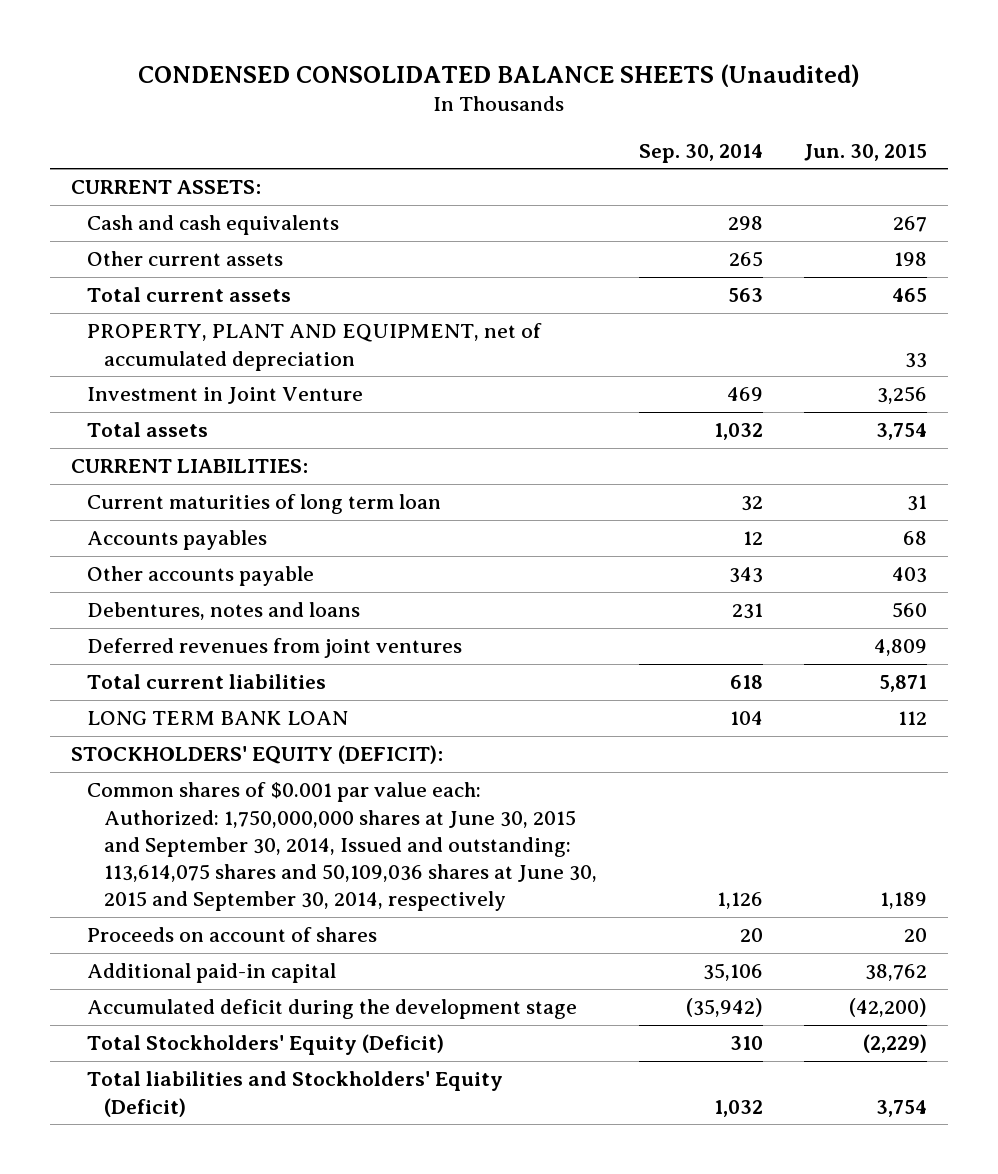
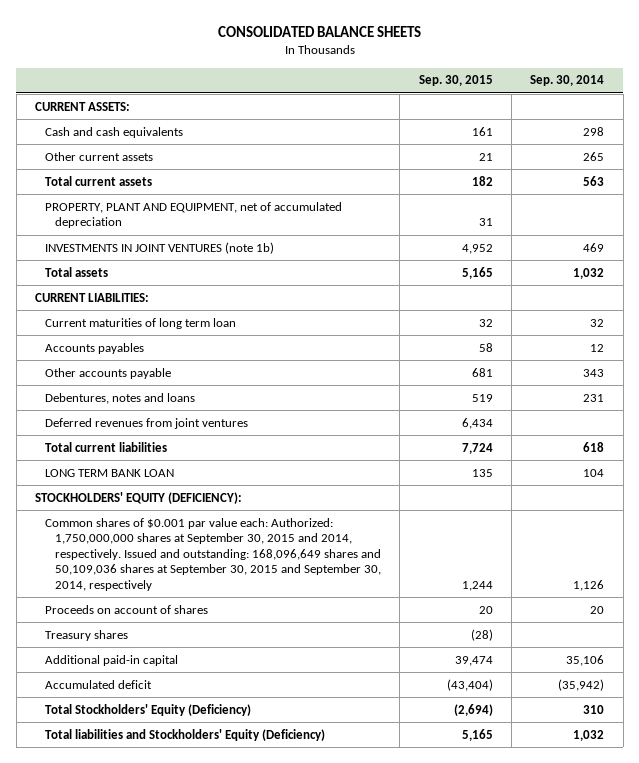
- CONDENSED CONSOLIDATED BALANCE SHEETS (Unaudited)
+ CONSOLIDATED BALANCE SHEETS
- | Sep. 30, 2014 | Jun. 30, 2015
+ | Sep. 30, 2015 | Sep. 30, 2014
- Investment in Joint Venture | 469 | 3,256
+ INVESTMENTS IN JOINT VENTURES (note 1b) | 4,952 | 469
- STOCKHOLDERS' EQUITY (DEFICIT):
- Common shares of $0.001 par value each: Authorized: 1,750,000,000 shares at June 30, 2015 and September 30, 2014, Issued and outstanding: 113,614,075 shares and 50,109,036 shares at June 30, 2015 and September 30, 2014, respectively | 1,126 | 1,189
+ STOCKHOLDERS' EQUITY (DEFICIENCY):
+ Common shares of $0.001 par value each: Authorized: 1,750,000,000 shares at September 30, 2015 and 2014, respectively. Issued and outstanding: 168,096,649 shares and 50,109,036 shares at September 30, 2015 and September 30, 2014, respectively | 1,244 | 1,126
+ Treasury shares | (28) |
- Accumulated deficit during the development stage | (35,942) | (42,200)
- Total Stockholders' Equity (Deficit) | 310 | (2,229)
- Total liabilities and Stockholders' Equity (Deficit) | 1,032 | 3,754
+ Accumulated deficit | (43,404) | (35,942)
+ Total Stockholders' Equity (Deficiency) | (2,694) | 310
+ Total liabilities and Stockholders' Equity (Deficiency) | 5,165 | 1,032

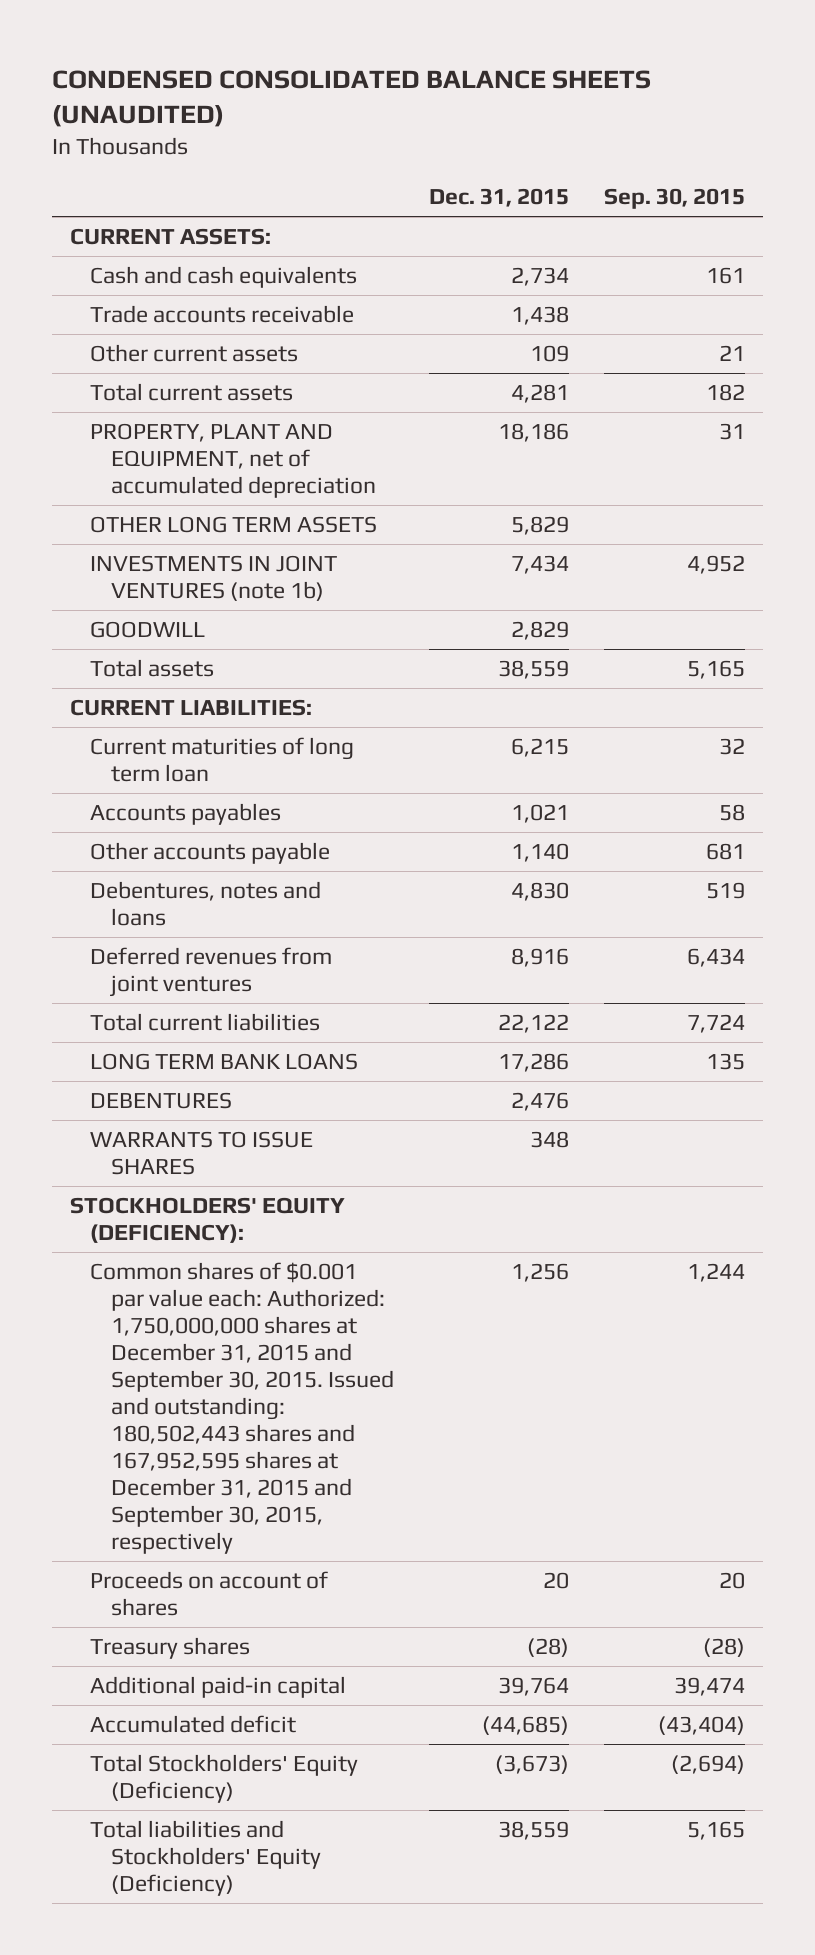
- CONSOLIDATED BALANCE SHEETS
+ CONDENSED CONSOLIDATED BALANCE SHEETS (UNAUDITED)
- | Sep. 30, 2015 | Sep. 30, 2014
+ | Dec. 31, 2015 | Sep. 30, 2015
+ Trade accounts receivable | 1,438 |
+ OTHER LONG TERM ASSETS | 5,829 |
+ GOODWILL | 2,829 |
- LONG TERM BANK LOAN | 135 | 104
+ LONG TERM BANK LOANS | 17,286 | 135
+ DEBENTURES | 2,476 |
+ WARRANTS TO ISSUE SHARES | 348 |
- Common shares of $0.001 par value each: Authorized: 1,750,000,000 shares at September 30, 2015 and 2014, respectively. Issued and outstanding: 168,096,649 shares and 50,109,036 shares at September 30, 2015 and September 30, 2014, respectively | 1,244 | 1,126
+ Common shares of $0.001 par value each: Authorized: 1,750,000,000 shares at December 31, 2015 and September 30, 2015. Issued and outstanding: 180,502,443 shares and 167,952,595 shares at December 31, 2015 and September 30, 2015, respectively | 1,256 | 1,244

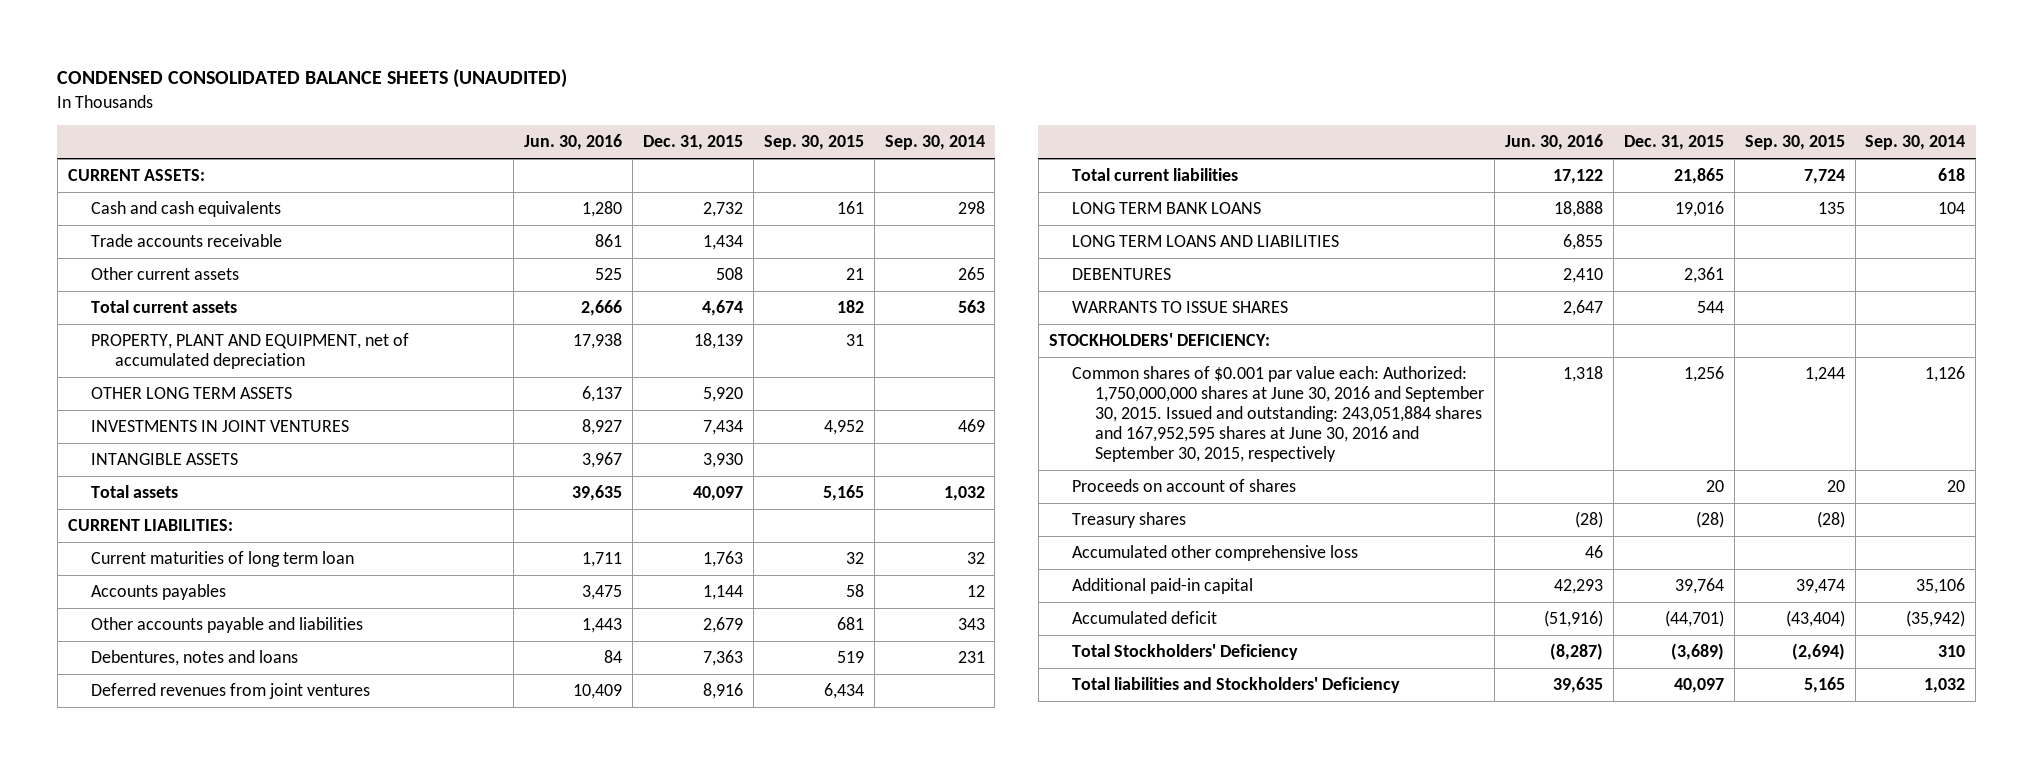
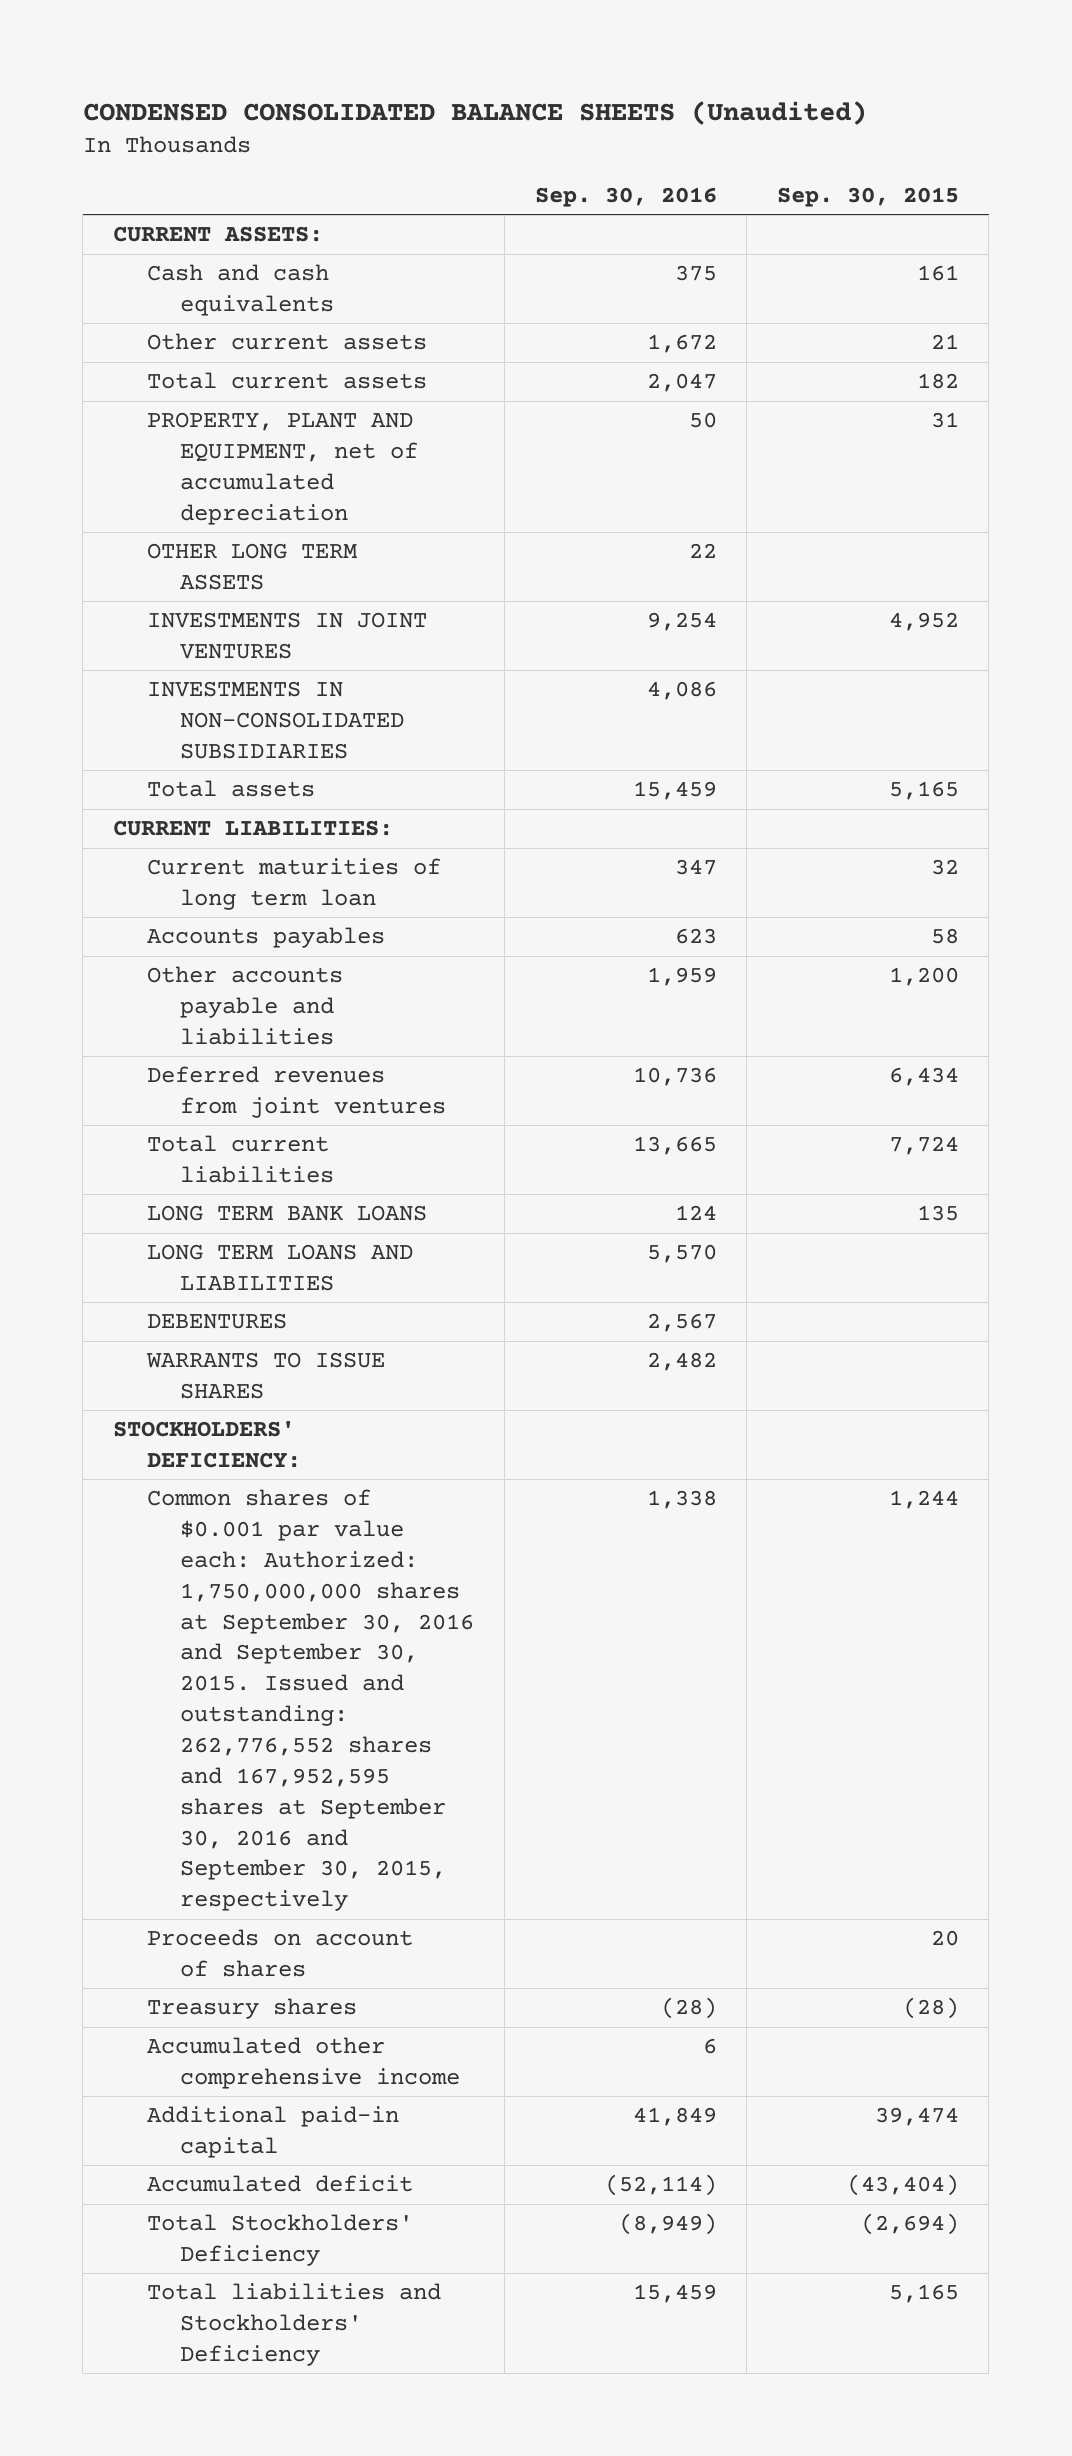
- CONDENSED CONSOLIDATED BALANCE SHEETS (UNAUDITED)
+ CONDENSED CONSOLIDATED BALANCE SHEETS (Unaudited)
- | Jun. 30, 2016 | Dec. 31, 2015 | Sep. 30, 2015 | Sep. 30, 2014
+ | Sep. 30, 2016 | Sep. 30, 2015
- Trade accounts receivable | 861 | 1,434 | |
- INTANGIBLE ASSETS | 3,967 | 3,930 | |
+ INVESTMENTS IN NON-CONSOLIDATED SUBSIDIARIES | 4,086 |
- Other accounts payable and liabilities | 1,443 | 2,679 | 681 | 343
- Debentures, notes and loans | 84 | 7,363 | 519 | 231
+ Other accounts payable and liabilities | 1,959 | 1,200
- Common shares of $0.001 par value each: Authorized: 1,750,000,000 shares at June 30, 2016 and September 30, 2015. Issued and outstanding: 243,051,884 shares and 167,952,595 shares at June 30, 2016 and September 30, 2015, respectively | 1,318 | 1,256 | 1,244 | 1,126
+ Common shares of $0.001 par value each: Authorized: 1,750,000,000 shares at September 30, 2016 and September 30, 2015. Issued and outstanding: 262,776,552 shares and 167,952,595 shares at September 30, 2016 and September 30, 2015, respectively | 1,338 | 1,244
- Accumulated other comprehensive loss | 46 | | |
+ Accumulated other comprehensive income | 6 |

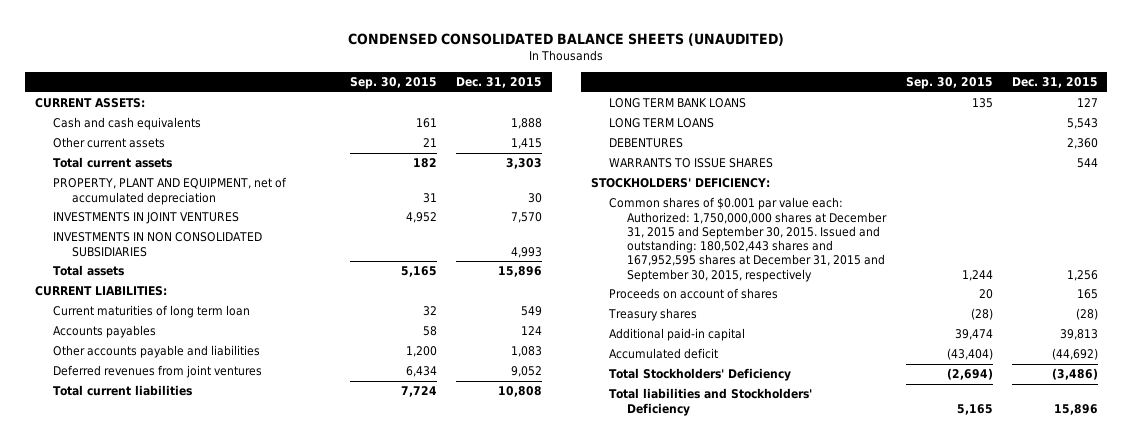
- CONDENSED CONSOLIDATED BALANCE SHEETS (Unaudited)
+ CONDENSED CONSOLIDATED BALANCE SHEETS (UNAUDITED)
- | Sep. 30, 2016 | Sep. 30, 2015
+ | Sep. 30, 2015 | Dec. 31, 2015
- OTHER LONG TERM ASSETS | 22 |
- INVESTMENTS IN NON-CONSOLIDATED SUBSIDIARIES | 4,086 |
+ INVESTMENTS IN NON CONSOLIDATED SUBSIDIARIES | | 4,993
- LONG TERM LOANS AND LIABILITIES | 5,570 |
+ LONG TERM LOANS | | 5,543
- Common shares of $0.001 par value each: Authorized: 1,750,000,000 shares at September 30, 2016 and September 30, 2015. Issued and outstanding: 262,776,552 shares and 167,952,595 shares at September 30, 2016 and September 30, 2015, respectively | 1,338 | 1,244
+ Common shares of $0.001 par value each: Authorized: 1,750,000,000 shares at December 31, 2015 and September 30, 2015. Issued and outstanding: 180,502,443 shares and 167,952,595 shares at December 31, 2015 and September 30, 2015, respectively | 1,244 | 1,256
- Accumulated other comprehensive income | 6 |

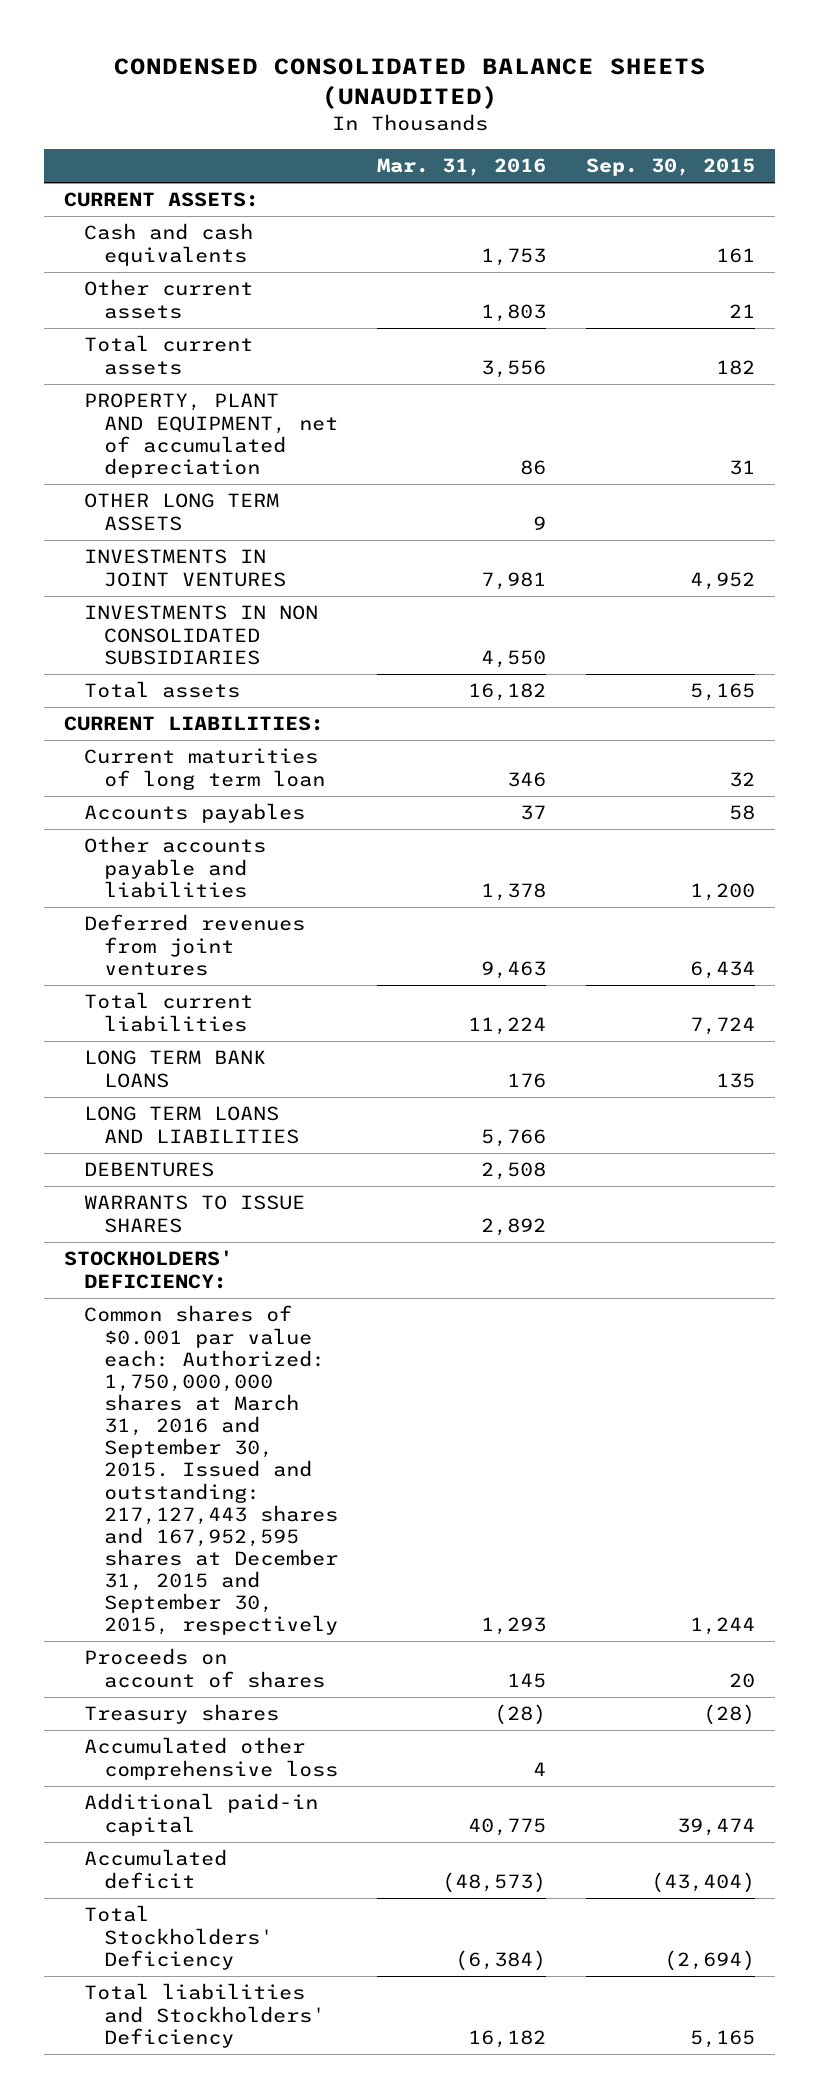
- | Sep. 30, 2015 | Dec. 31, 2015
+ | Mar. 31, 2016 | Sep. 30, 2015
+ OTHER LONG TERM ASSETS | 9 |
- LONG TERM LOANS | | 5,543
+ LONG TERM LOANS AND LIABILITIES | 5,766 |
- Common shares of $0.001 par value each: Authorized: 1,750,000,000 shares at December 31, 2015 and September 30, 2015. Issued and outstanding: 180,502,443 shares and 167,952,595 shares at December 31, 2015 and September 30, 2015, respectively | 1,244 | 1,256
+ Common shares of $0.001 par value each: Authorized: 1,750,000,000 shares at March 31, 2016 and September 30, 2015. Issued and outstanding: 217,127,443 shares and 167,952,595 shares at December 31, 2015 and September 30, 2015, respectively | 1,293 | 1,244
+ Accumulated other comprehensive loss | 4 |

